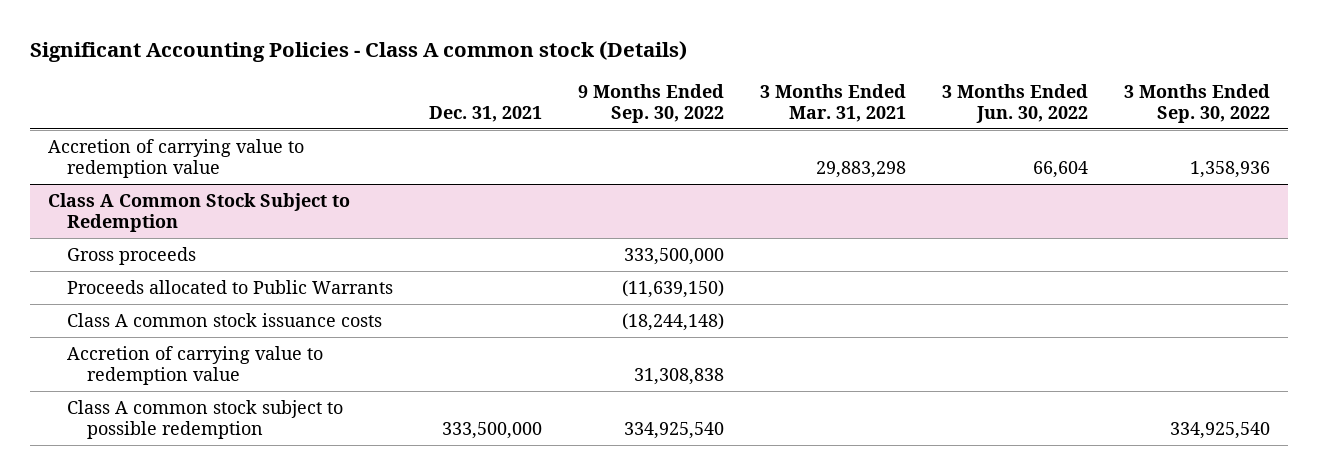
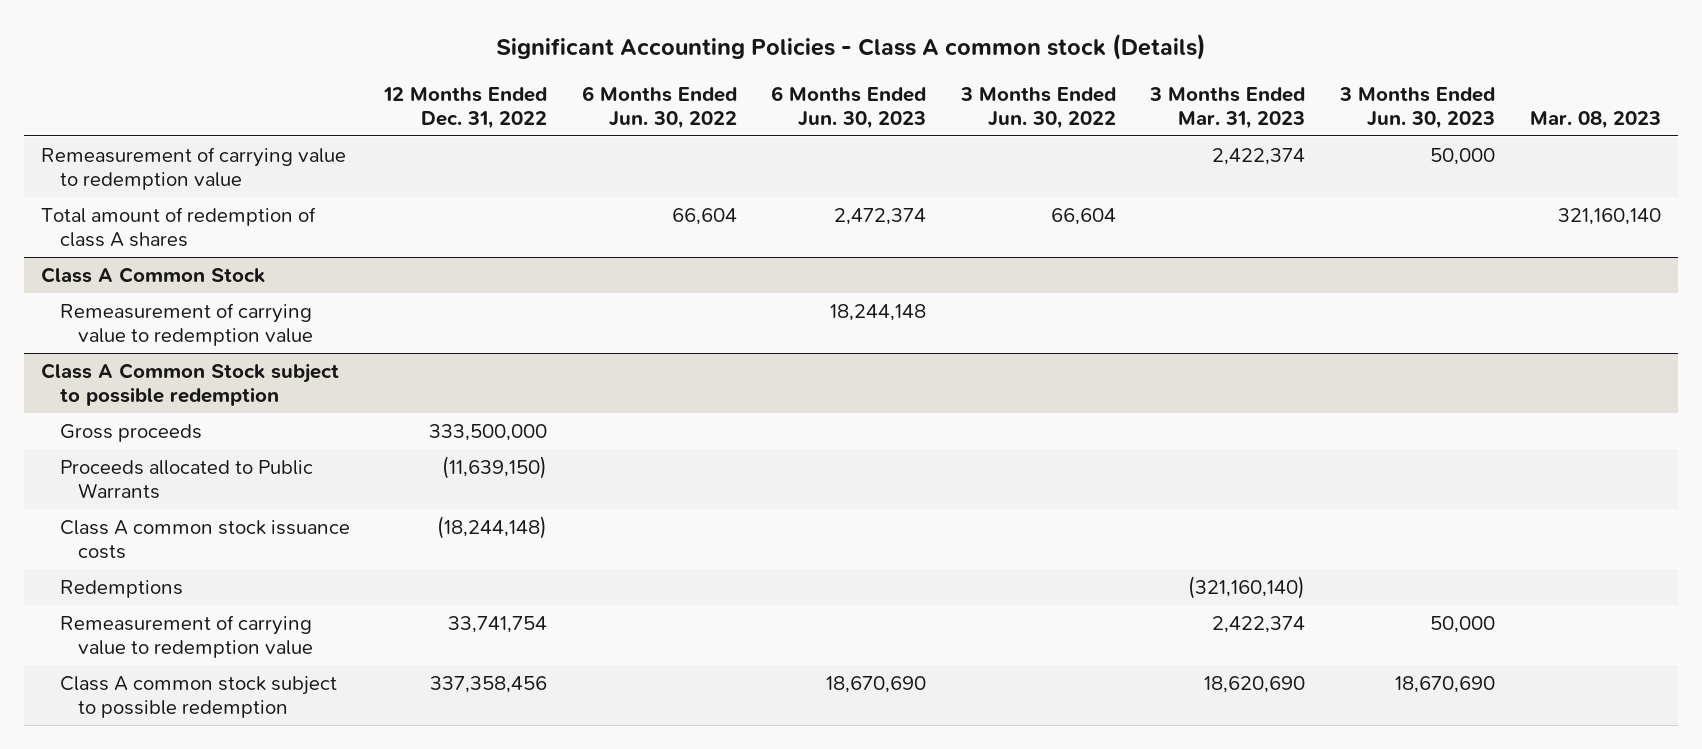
- | Dec. 31, 2021 | 9 Months Ended Sep. 30, 2022 | 3 Months Ended Mar. 31, 2021 | 3 Months Ended Jun. 30, 2022 | 3 Months Ended Sep. 30, 2022
+ | 12 Months Ended Dec. 31, 2022 | 6 Months Ended Jun. 30, 2022 | 6 Months Ended Jun. 30, 2023 | 3 Months Ended Jun. 30, 2022 | 3 Months Ended Mar. 31, 2023 | 3 Months Ended Jun. 30, 2023 | Mar. 08, 2023
- Accretion of carrying value to redemption value | | | 29,883,298 | 66,604 | 1,358,936
- Class A Common Stock Subject to Redemption
+ Remeasurement of carrying value to redemption value | | | | | 2,422,374 | 50,000 |
+ Total amount of redemption of class A shares | | 66,604 | 2,472,374 | 66,604 | | | 321,160,140
+ Class A Common Stock
+ Remeasurement of carrying value to redemption value | | | 18,244,148 | | | |
+ Class A Common Stock subject to possible redemption
- Accretion of carrying value to redemption value | | 31,308,838 | | |
+ Redemptions | | | | | (321,160,140) | |
+ Remeasurement of carrying value to redemption value | 33,741,754 | | | | 2,422,374 | 50,000 |

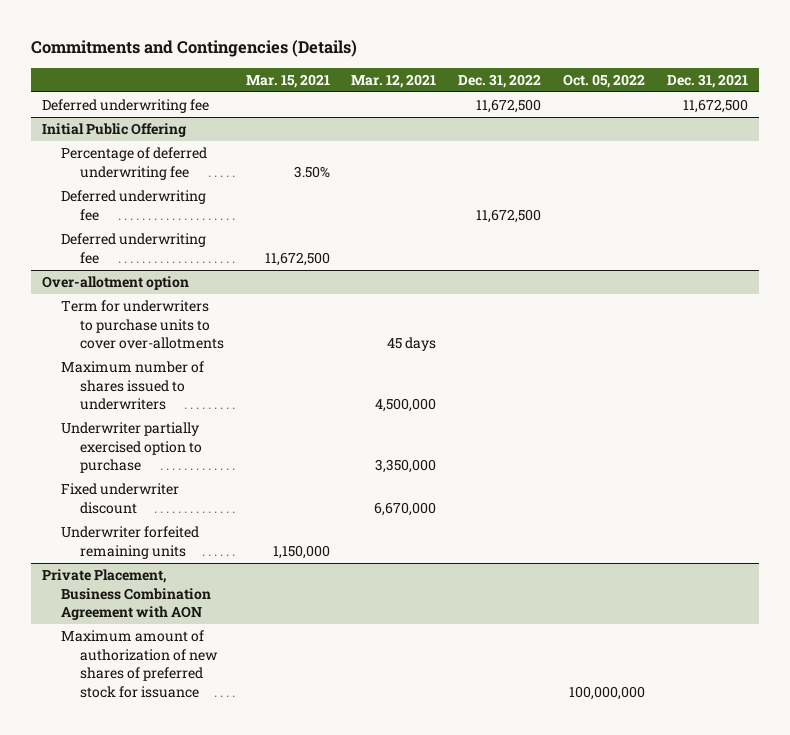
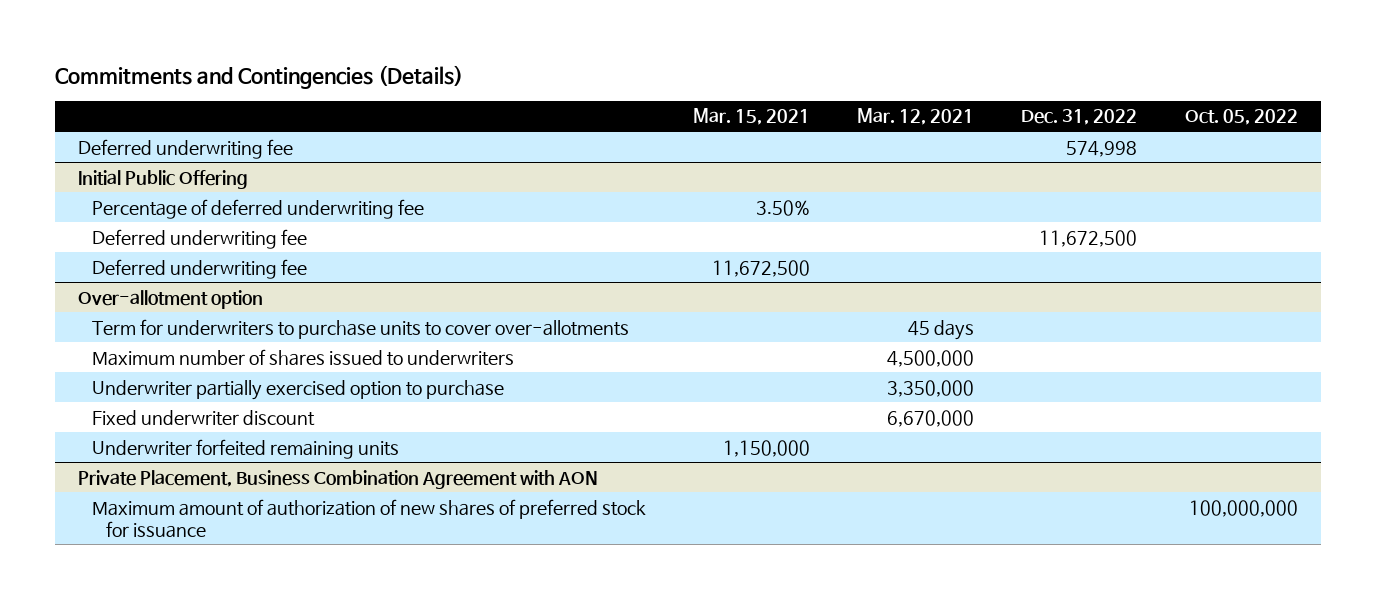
- | Mar. 15, 2021 | Mar. 12, 2021 | Dec. 31, 2022 | Oct. 05, 2022 | Dec. 31, 2021
+ | Mar. 15, 2021 | Mar. 12, 2021 | Dec. 31, 2022 | Oct. 05, 2022
- Deferred underwriting fee | | | 11,672,500 | | 11,672,500
+ Deferred underwriting fee | | | 574,998 |

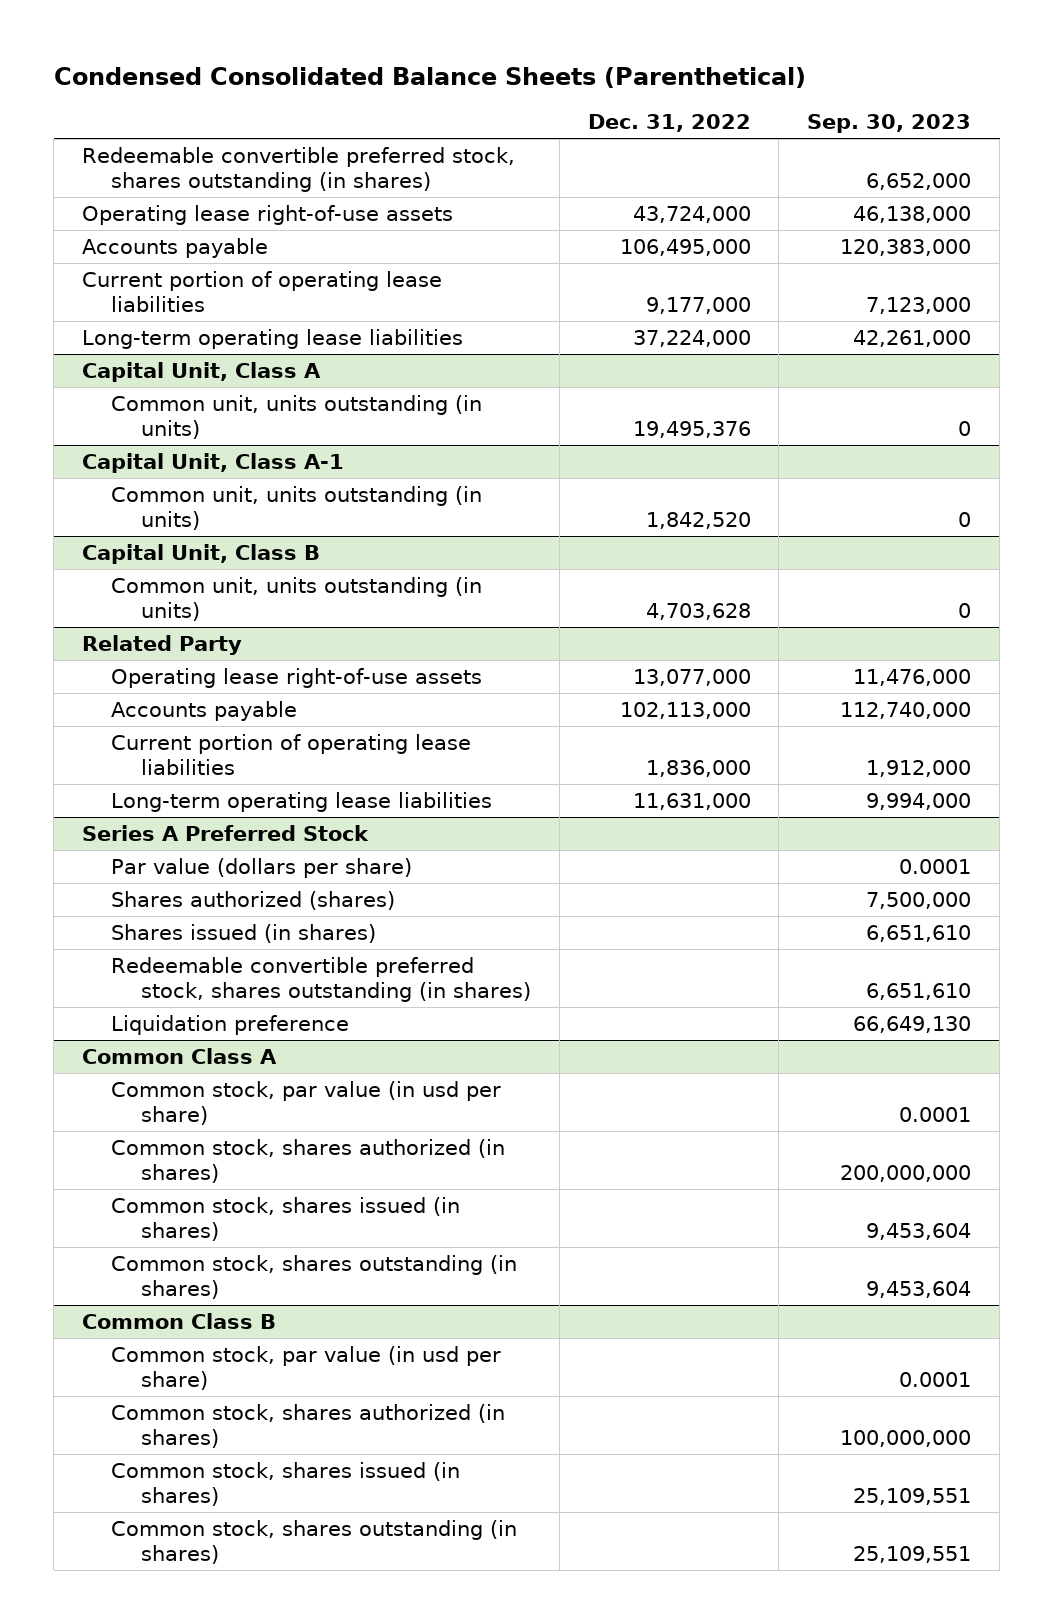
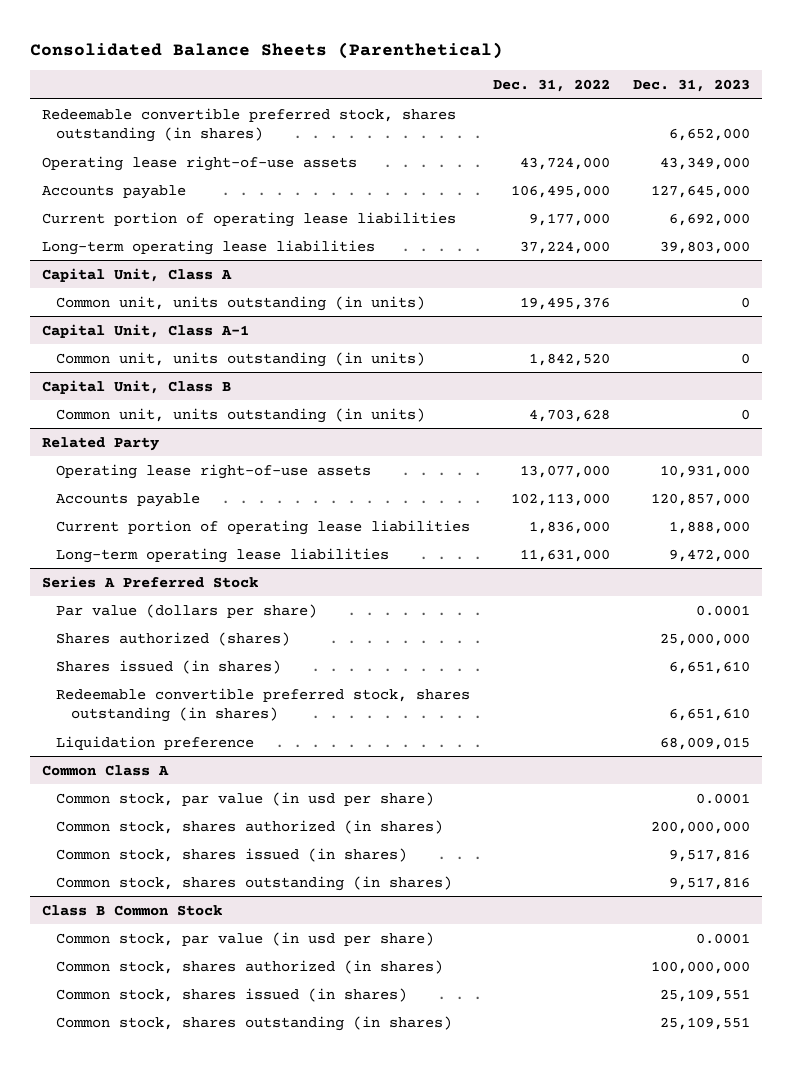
- Condensed Consolidated Balance Sheets (Parenthetical)
+ Consolidated Balance Sheets (Parenthetical)
- | Dec. 31, 2022 | Sep. 30, 2023
+ | Dec. 31, 2022 | Dec. 31, 2023
- Common Class B
+ Class B Common Stock

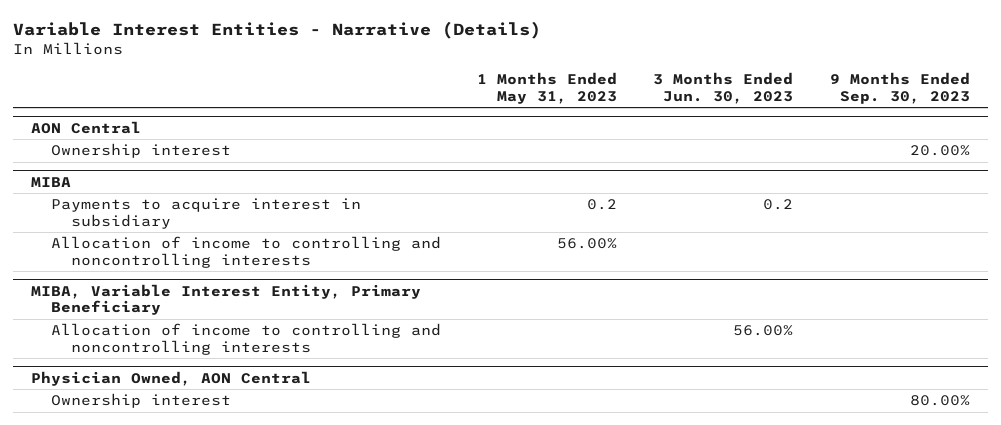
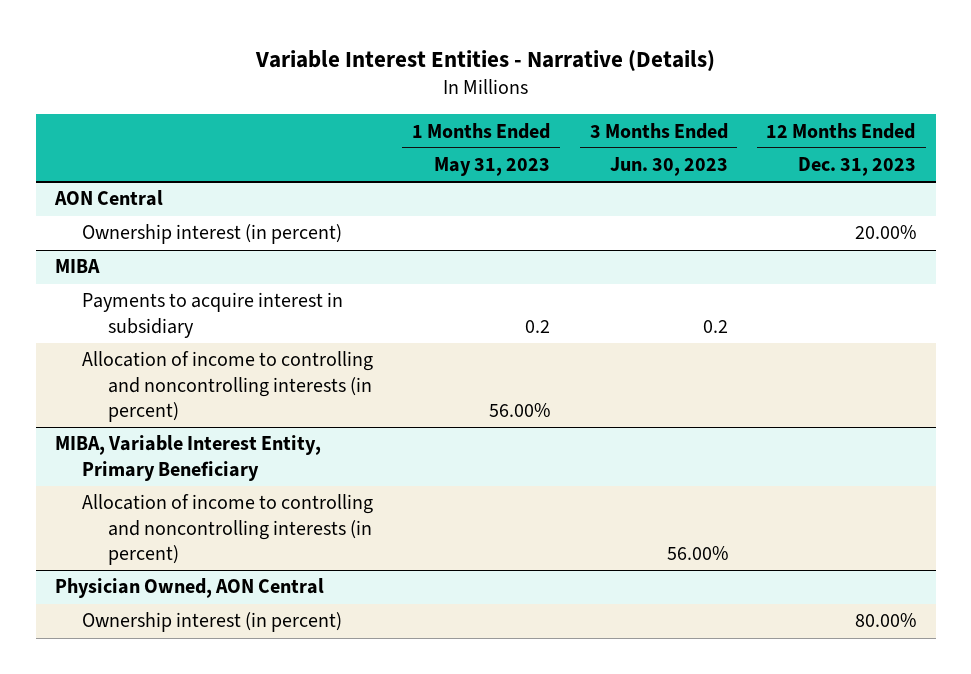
- | 1 Months Ended May 31, 2023 | 3 Months Ended Jun. 30, 2023 | 9 Months Ended Sep. 30, 2023
+ | 1 Months Ended May 31, 2023 | 3 Months Ended Jun. 30, 2023 | 12 Months Ended Dec. 31, 2023
@ AON Central
- Ownership interest | | | 20.00%
+ Ownership interest (in percent) | | | 20.00%
@ MIBA
- Allocation of income to controlling and noncontrolling interests | 56.00% | |
+ Allocation of income to controlling and noncontrolling interests (in percent) | 56.00% | |
@ MIBA, Variable Interest Entity, Primary Beneficiary
- Allocation of income to controlling and noncontrolling interests | | 56.00% |
+ Allocation of income to controlling and noncontrolling interests (in percent) | | 56.00% |
@ Physician Owned, AON Central
- Ownership interest | | | 80.00%
+ Ownership interest (in percent) | | | 80.00%

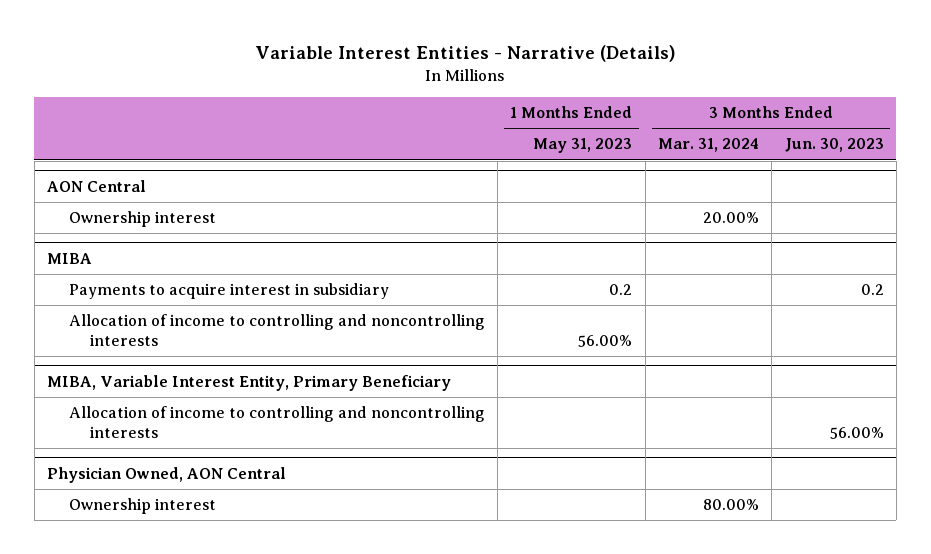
- | 1 Months Ended May 31, 2023 | 3 Months Ended Jun. 30, 2023 | 12 Months Ended Dec. 31, 2023
+ | 1 Months Ended May 31, 2023 | 3 Months Ended Mar. 31, 2024 | 3 Months Ended Jun. 30, 2023
@ AON Central
- Ownership interest (in percent) | | | 20.00%
+ Ownership interest | | 20.00% |
@ MIBA
- Allocation of income to controlling and noncontrolling interests (in percent) | 56.00% | |
+ Allocation of income to controlling and noncontrolling interests | 56.00% | |
@ MIBA, Variable Interest Entity, Primary Beneficiary
- Allocation of income to controlling and noncontrolling interests (in percent) | | 56.00% |
+ Allocation of income to controlling and noncontrolling interests | | | 56.00%
@ Physician Owned, AON Central
- Ownership interest (in percent) | | | 80.00%
+ Ownership interest | | 80.00% |

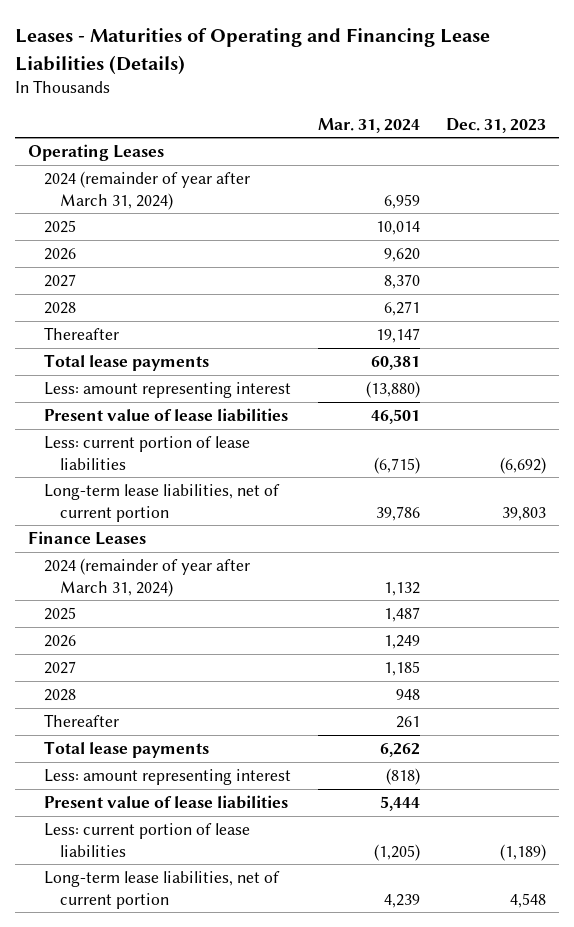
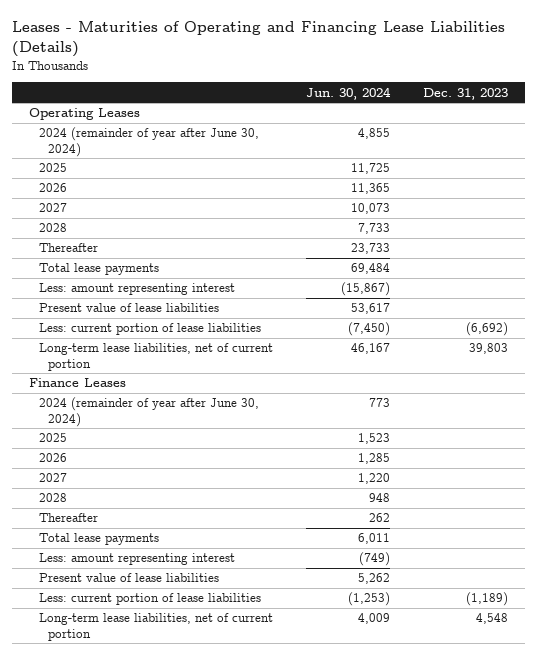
- | Mar. 31, 2024 | Dec. 31, 2023
+ | Jun. 30, 2024 | Dec. 31, 2023
- 2024 (remainder of year after March 31, 2024) | 6,959 |
+ 2024 (remainder of year after June 30, 2024) | 4,855 |
- 2024 (remainder of year after March 31, 2024) | 1,132 |
+ 2024 (remainder of year after June 30, 2024) | 773 |

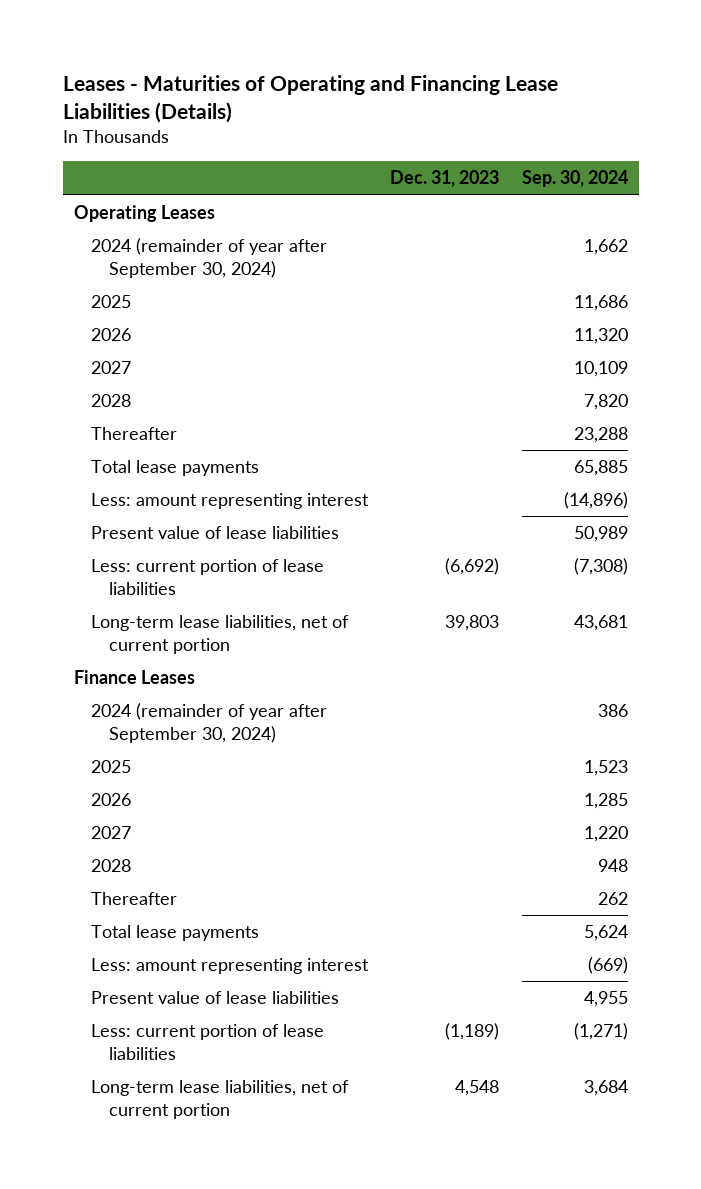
- | Jun. 30, 2024 | Dec. 31, 2023
+ | Dec. 31, 2023 | Sep. 30, 2024
- 2024 (remainder of year after June 30, 2024) | 4,855 |
+ 2024 (remainder of year after September 30, 2024) | | 1,662
- 2024 (remainder of year after June 30, 2024) | 773 |
+ 2024 (remainder of year after September 30, 2024) | | 386

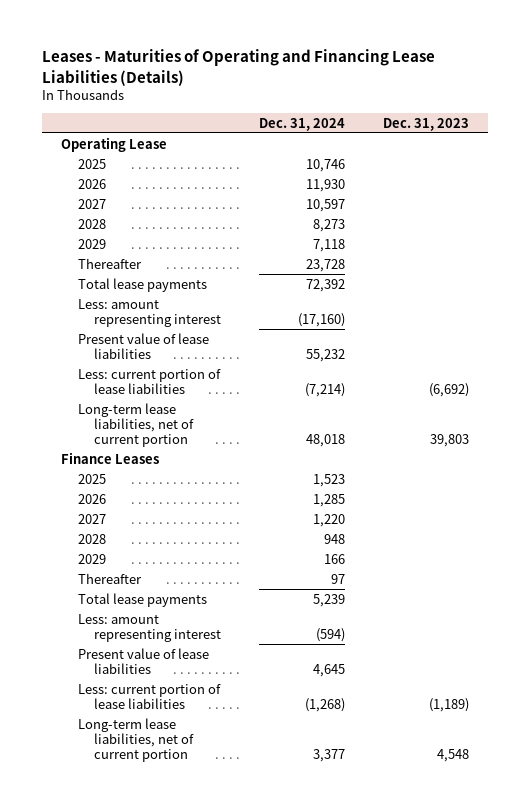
- | Dec. 31, 2023 | Sep. 30, 2024
+ | Dec. 31, 2024 | Dec. 31, 2023
- Operating Leases
- 2024 (remainder of year after September 30, 2024) | | 1,662
+ Operating Lease
+ 2029 | 7,118 |
- 2024 (remainder of year after September 30, 2024) | | 386
+ 2029 | 166 |

